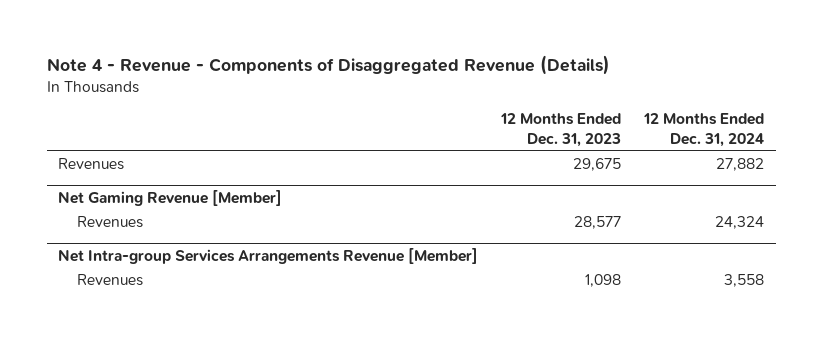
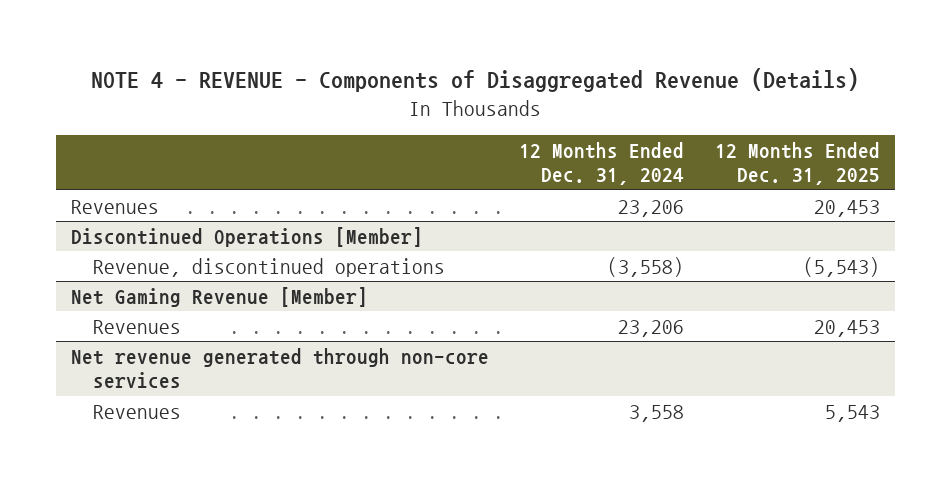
- Note 4 - Revenue - Components of Disaggregated Revenue (Details)
+ NOTE 4 - REVENUE - Components of Disaggregated Revenue (Details)
- | 12 Months Ended Dec. 31, 2023 | 12 Months Ended Dec. 31, 2024
+ | 12 Months Ended Dec. 31, 2024 | 12 Months Ended Dec. 31, 2025
- Revenues | 29,675 | 27,882
+ Revenues | 23,206 | 20,453
+ Discontinued Operations [Member]
+ Revenue, discontinued operations | (3,558) | (5,543)
@ Net Gaming Revenue [Member]
- Revenues | 28,577 | 24,324
- Net Intra-group Services Arrangements Revenue [Member]
@ Net Gaming Revenue [Member]
+ Revenues | 23,206 | 20,453
+ Net revenue generated through non-core services

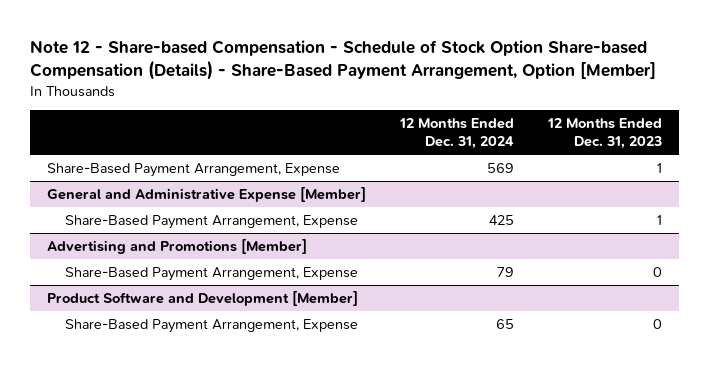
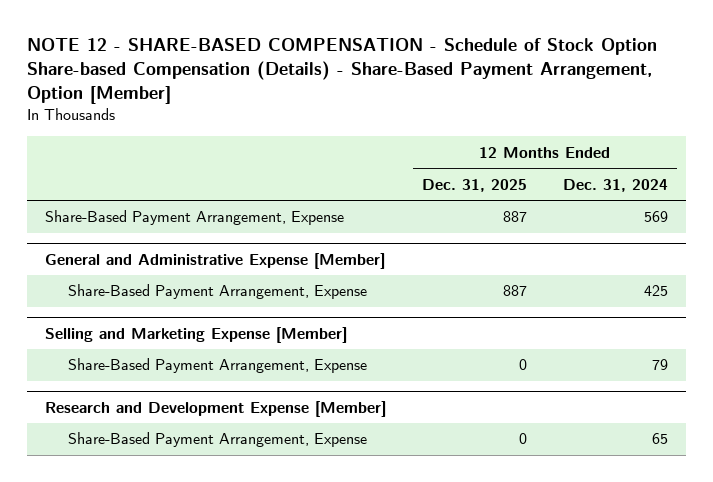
- Note 12 - Share-based Compensation - Schedule of Stock Option Share-based Compensation (Details) - Share-Based Payment Arrangement, Option [Member]
+ NOTE 12 - SHARE-BASED COMPENSATION - Schedule of Stock Option Share-based Compensation (Details) - Share-Based Payment Arrangement, Option [Member]
- | 12 Months Ended Dec. 31, 2024 | 12 Months Ended Dec. 31, 2023
+ | 12 Months Ended Dec. 31, 2025 | 12 Months Ended Dec. 31, 2024
- Advertising and Promotions [Member]
+ Selling and Marketing Expense [Member]
- Product Software and Development [Member]
+ Research and Development Expense [Member]

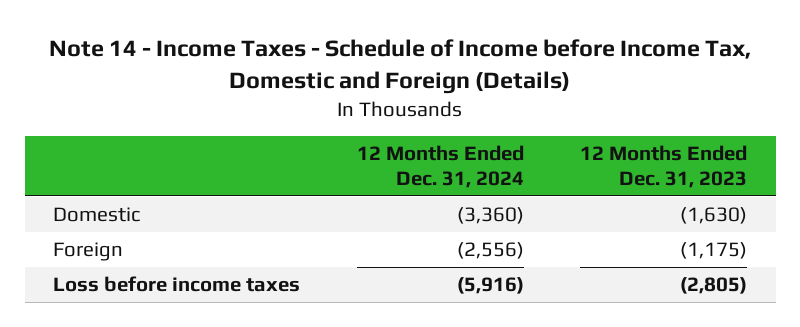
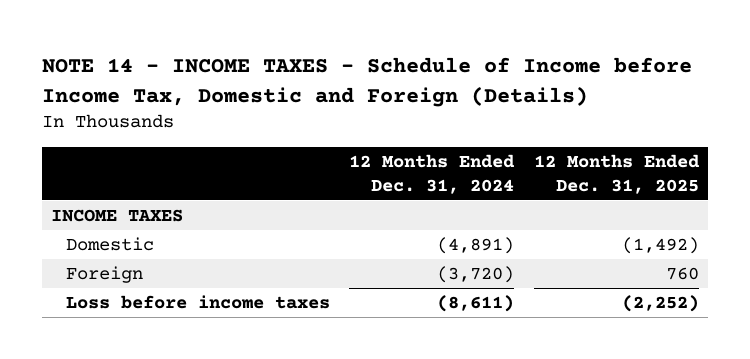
- Note 14 - Income Taxes - Schedule of Income before Income Tax, Domestic and Foreign (Details)
+ NOTE 14 - INCOME TAXES - Schedule of Income before Income Tax, Domestic and Foreign (Details)
- | 12 Months Ended Dec. 31, 2024 | 12 Months Ended Dec. 31, 2023
+ | 12 Months Ended Dec. 31, 2024 | 12 Months Ended Dec. 31, 2025
- Domestic | (3,360) | (1,630)
- Foreign | (2,556) | (1,175)
- Loss before income taxes | (5,916) | (2,805)
+ INCOME TAXES
+ Domestic | (4,891) | (1,492)
+ Foreign | (3,720) | 760
+ Loss before income taxes | (8,611) | (2,252)

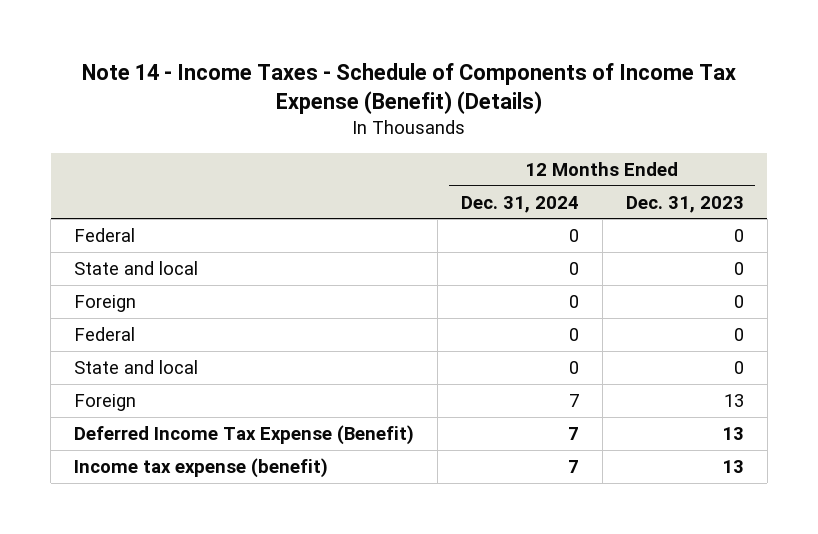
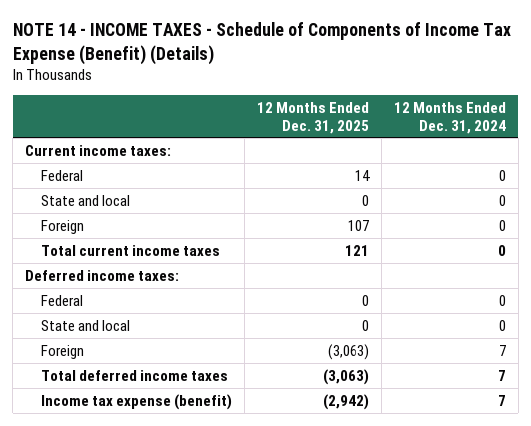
- Note 14 - Income Taxes - Schedule of Components of Income Tax Expense (Benefit) (Details)
+ NOTE 14 - INCOME TAXES - Schedule of Components of Income Tax Expense (Benefit) (Details)
- | 12 Months Ended Dec. 31, 2024 | 12 Months Ended Dec. 31, 2023
+ | 12 Months Ended Dec. 31, 2025 | 12 Months Ended Dec. 31, 2024
+ Current income taxes:
+ Total current income taxes | 121 | 0
+ Deferred income taxes:
- Deferred Income Tax Expense (Benefit) | 7 | 13
+ Total deferred income taxes | (3,063) | 7

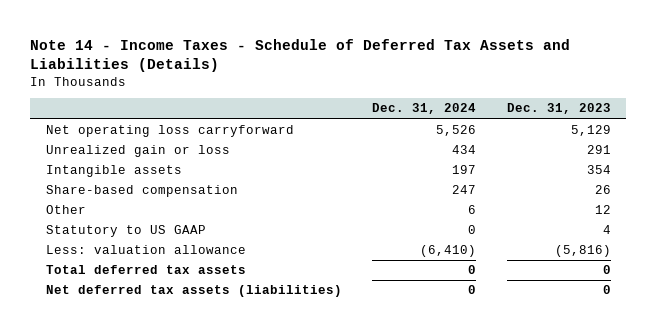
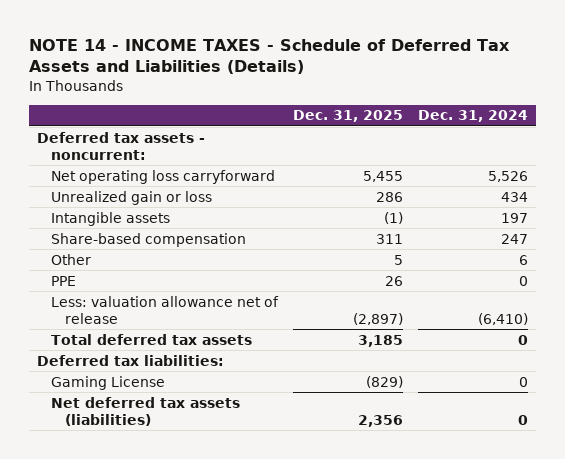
- Note 14 - Income Taxes - Schedule of Deferred Tax Assets and Liabilities (Details)
+ NOTE 14 - INCOME TAXES - Schedule of Deferred Tax Assets and Liabilities (Details)
- | Dec. 31, 2024 | Dec. 31, 2023
+ | Dec. 31, 2025 | Dec. 31, 2024
+ Deferred tax assets - noncurrent:
- Statutory to US GAAP | 0 | 4
- Less: valuation allowance | (6,410) | (5,816)
+ PPE | 26 | 0
+ Less: valuation allowance net of release | (2,897) | (6,410)
+ Deferred tax liabilities:
+ Gaming License | (829) | 0

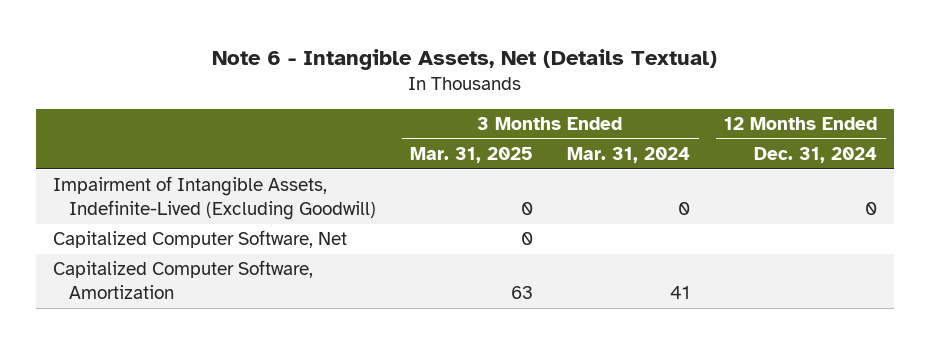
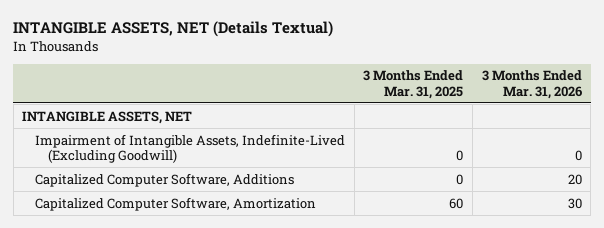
- Note 6 - Intangible Assets, Net (Details Textual)
+ INTANGIBLE ASSETS, NET (Details Textual)
- | 3 Months Ended Mar. 31, 2025 | 3 Months Ended Mar. 31, 2024 | 12 Months Ended Dec. 31, 2024
+ | 3 Months Ended Mar. 31, 2025 | 3 Months Ended Mar. 31, 2026
+ INTANGIBLE ASSETS, NET
- Capitalized Computer Software, Net | 0 | |
- Capitalized Computer Software, Amortization | 63 | 41 |
+ Capitalized Computer Software, Additions | 0 | 20
+ Capitalized Computer Software, Amortization | 60 | 30

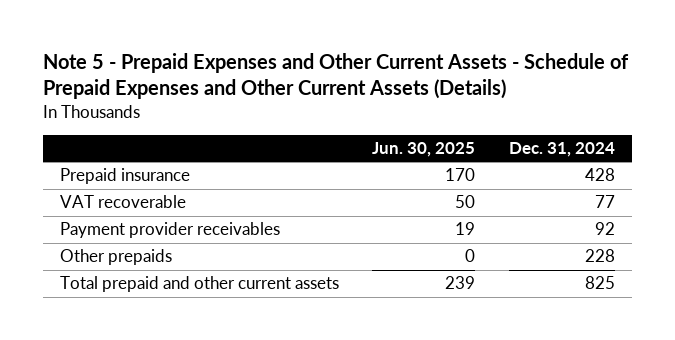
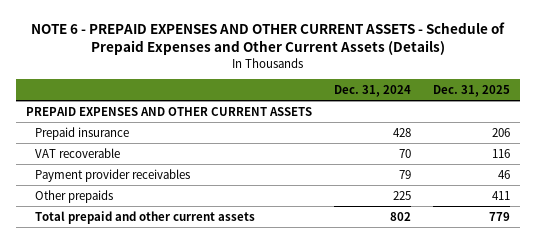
- Note 5 - Prepaid Expenses and Other Current Assets - Schedule of Prepaid Expenses and Other Current Assets (Details)
+ NOTE 6 - PREPAID EXPENSES AND OTHER CURRENT ASSETS - Schedule of Prepaid Expenses and Other Current Assets (Details)
- | Jun. 30, 2025 | Dec. 31, 2024
+ | Dec. 31, 2024 | Dec. 31, 2025
+ PREPAID EXPENSES AND OTHER CURRENT ASSETS
- VAT recoverable | 50 | 77
- Payment provider receivables | 19 | 92
- Other prepaids | 0 | 228
- Total prepaid and other current assets | 239 | 825
+ VAT recoverable | 70 | 116
+ Payment provider receivables | 79 | 46
+ Other prepaids | 225 | 411
+ Total prepaid and other current assets | 802 | 779

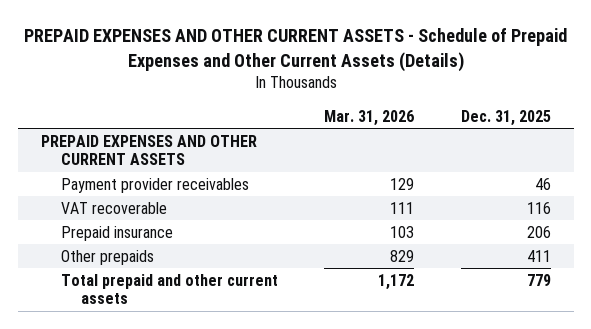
- NOTE 6 - PREPAID EXPENSES AND OTHER CURRENT ASSETS - Schedule of Prepaid Expenses and Other Current Assets (Details)
+ PREPAID EXPENSES AND OTHER CURRENT ASSETS - Schedule of Prepaid Expenses and Other Current Assets (Details)
- | Dec. 31, 2024 | Dec. 31, 2025
+ | Mar. 31, 2026 | Dec. 31, 2025
moved down: VAT recoverable | 111 | 116
moved down: Prepaid insurance | 103 | 206

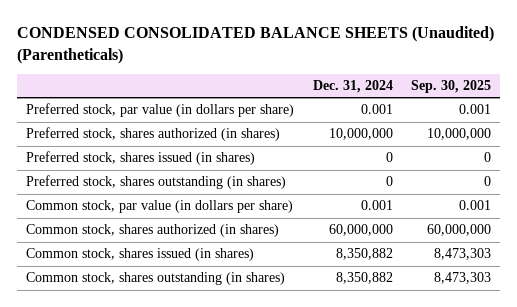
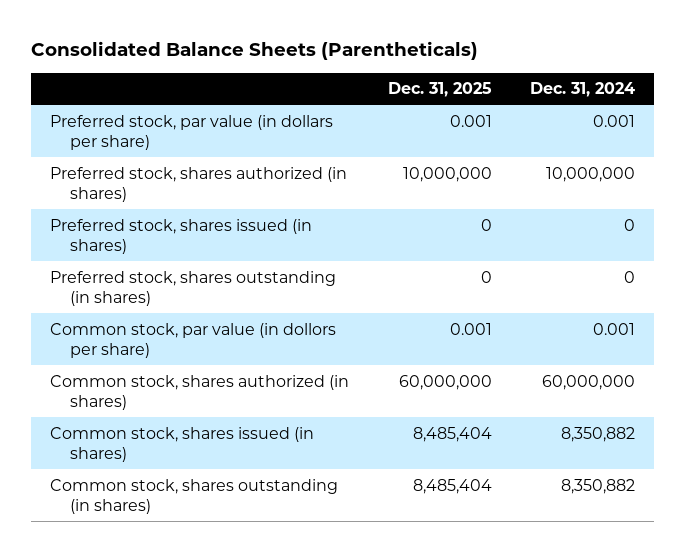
- CONDENSED CONSOLIDATED BALANCE SHEETS (Unaudited) (Parentheticals)
+ Consolidated Balance Sheets (Parentheticals)
- | Dec. 31, 2024 | Sep. 30, 2025
+ | Dec. 31, 2025 | Dec. 31, 2024
- Common stock, par value (in dollars per share) | 0.001 | 0.001
+ Common stock, par value (in dollors per share) | 0.001 | 0.001

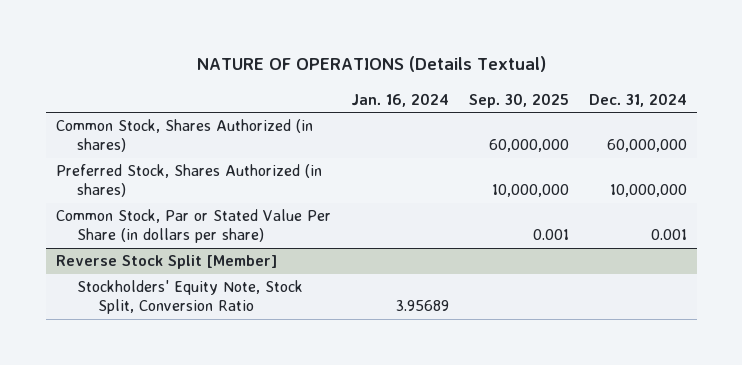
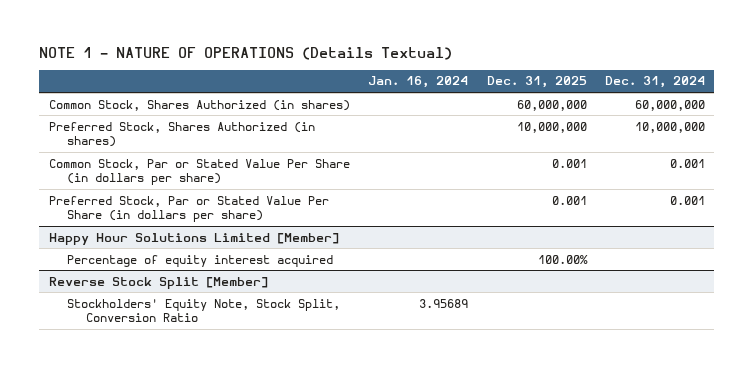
- NATURE OF OPERATIONS (Details Textual)
+ NOTE 1 - NATURE OF OPERATIONS (Details Textual)
- | Jan. 16, 2024 | Sep. 30, 2025 | Dec. 31, 2024
+ | Jan. 16, 2024 | Dec. 31, 2025 | Dec. 31, 2024
+ Preferred Stock, Par or Stated Value Per Share (in dollars per share) | | 0.001 | 0.001
+ Happy Hour Solutions Limited [Member]
+ Percentage of equity interest acquired | | 100.00% |

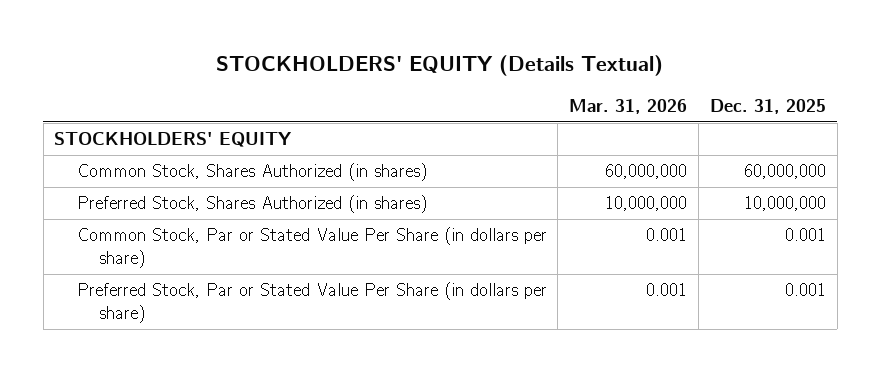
- NOTE 1 - NATURE OF OPERATIONS (Details Textual)
+ STOCKHOLDERS' EQUITY (Details Textual)
- | Jan. 16, 2024 | Dec. 31, 2025 | Dec. 31, 2024
+ | Mar. 31, 2026 | Dec. 31, 2025
+ STOCKHOLDERS' EQUITY
- Happy Hour Solutions Limited [Member]
- Percentage of equity interest acquired | | 100.00% |
- Reverse Stock Split [Member]
- Stockholders' Equity Note, Stock Split, Conversion Ratio | 3.95689 | |

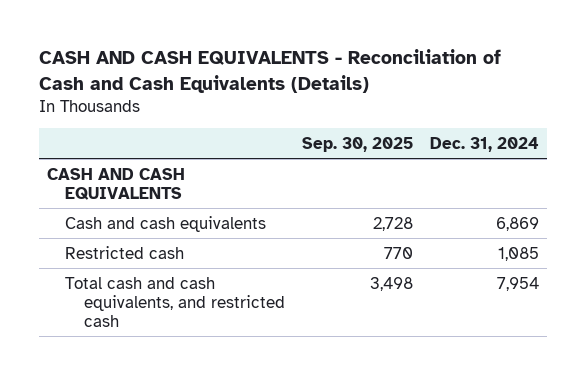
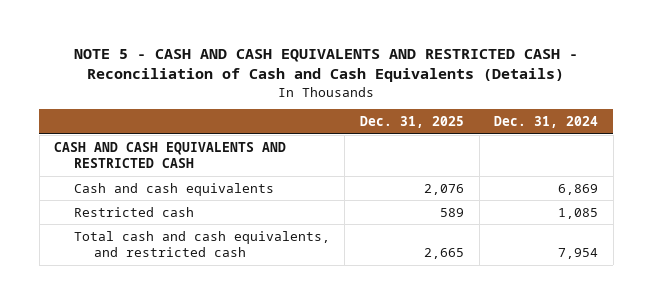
- CASH AND CASH EQUIVALENTS - Reconciliation of Cash and Cash Equivalents (Details)
+ NOTE 5 - CASH AND CASH EQUIVALENTS AND RESTRICTED CASH - Reconciliation of Cash and Cash Equivalents (Details)
- | Sep. 30, 2025 | Dec. 31, 2024
+ | Dec. 31, 2025 | Dec. 31, 2024
- CASH AND CASH EQUIVALENTS
+ CASH AND CASH EQUIVALENTS AND RESTRICTED CASH

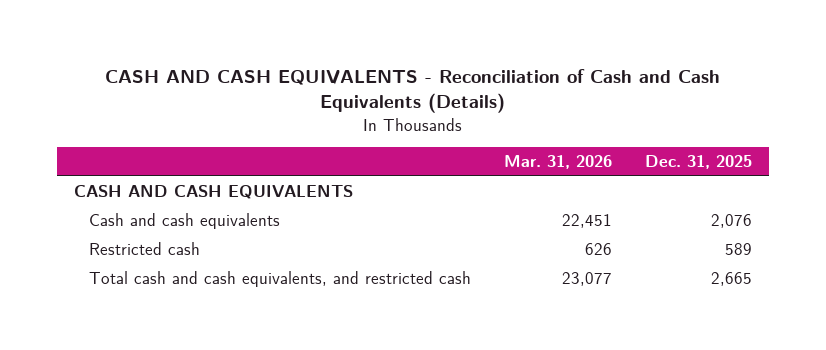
- NOTE 5 - CASH AND CASH EQUIVALENTS AND RESTRICTED CASH - Reconciliation of Cash and Cash Equivalents (Details)
+ CASH AND CASH EQUIVALENTS - Reconciliation of Cash and Cash Equivalents (Details)
- | Dec. 31, 2025 | Dec. 31, 2024
+ | Mar. 31, 2026 | Dec. 31, 2025
- CASH AND CASH EQUIVALENTS AND RESTRICTED CASH
+ CASH AND CASH EQUIVALENTS

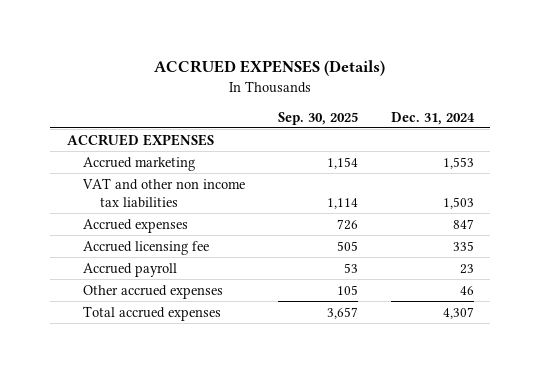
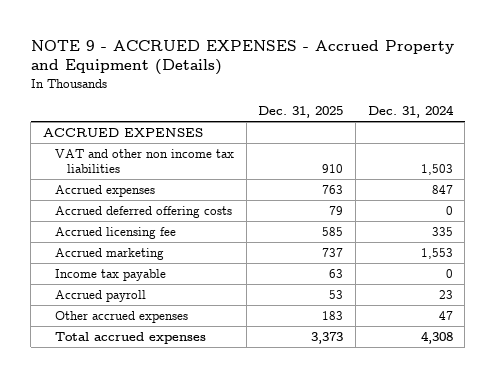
- ACCRUED EXPENSES (Details)
+ NOTE 9 - ACCRUED EXPENSES - Accrued Property and Equipment (Details)
- | Sep. 30, 2025 | Dec. 31, 2024
+ | Dec. 31, 2025 | Dec. 31, 2024
+ Accrued deferred offering costs | 79 | 0
moved down: Accrued marketing | 737 | 1,553
+ Income tax payable | 63 | 0
- Other accrued expenses | 105 | 46
- Total accrued expenses | 3,657 | 4,307
+ Other accrued expenses | 183 | 47
+ Total accrued expenses | 3,373 | 4,308

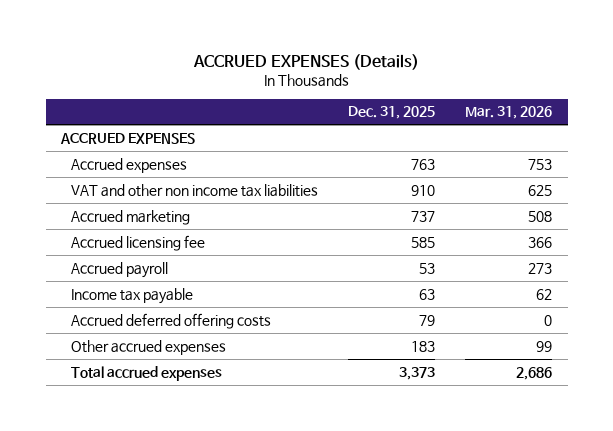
- NOTE 9 - ACCRUED EXPENSES - Accrued Property and Equipment (Details)
+ ACCRUED EXPENSES (Details)
- | Dec. 31, 2025 | Dec. 31, 2024
+ | Dec. 31, 2025 | Mar. 31, 2026
moved down: VAT and other non income tax liabilities | 910 | 625
moved down: Accrued licensing fee | 585 | 366
moved down: Income tax payable | 63 | 62
moved down: Accrued deferred offering costs | 79 | 0

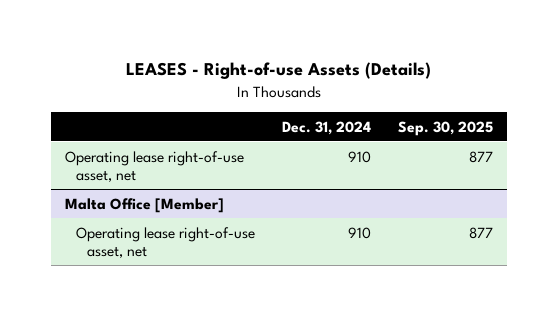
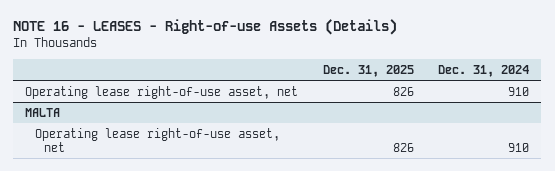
- LEASES - Right-of-use Assets (Details)
+ NOTE 16 - LEASES - Right-of-use Assets (Details)
- | Dec. 31, 2024 | Sep. 30, 2025
+ | Dec. 31, 2025 | Dec. 31, 2024
- Malta Office [Member]
+ MALTA

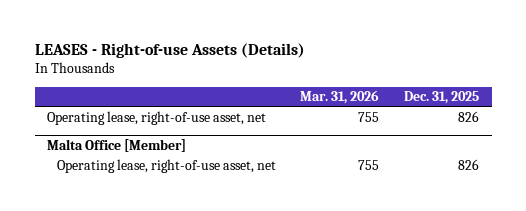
- NOTE 16 - LEASES - Right-of-use Assets (Details)
+ LEASES - Right-of-use Assets (Details)
- | Dec. 31, 2025 | Dec. 31, 2024
+ | Mar. 31, 2026 | Dec. 31, 2025
- Operating lease right-of-use asset, net | 826 | 910
- MALTA
- Operating lease right-of-use asset, net | 826 | 910
+ Operating lease, right-of-use asset, net | 755 | 826
+ Malta Office [Member]
+ Operating lease, right-of-use asset, net | 755 | 826

